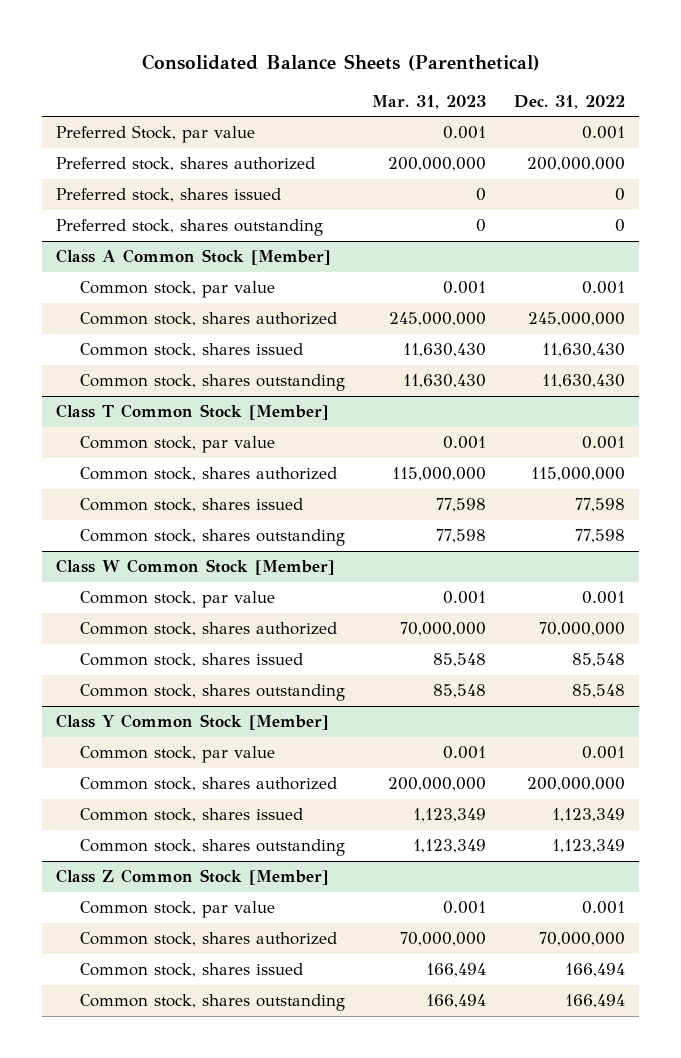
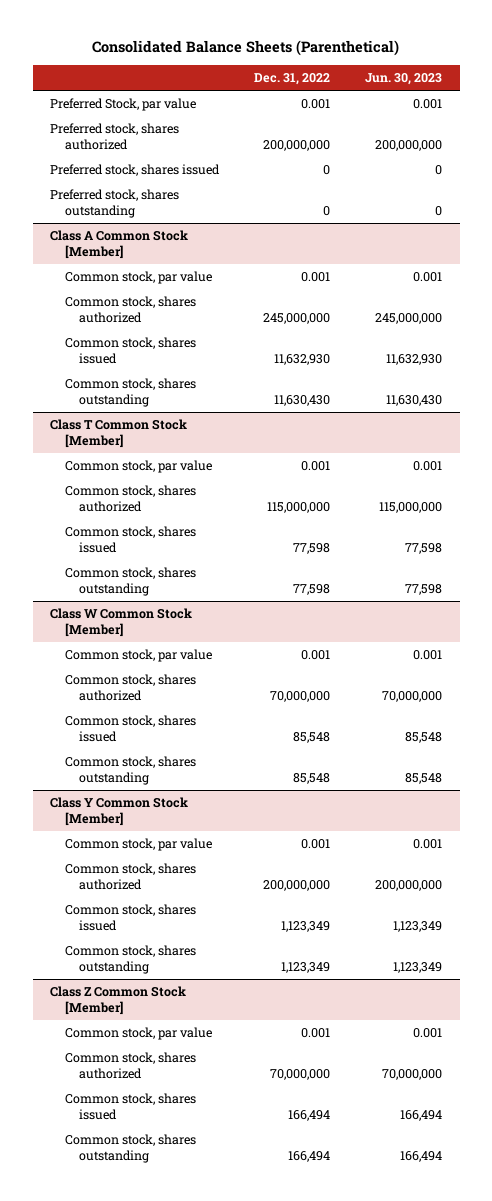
- | Mar. 31, 2023 | Dec. 31, 2022
+ | Dec. 31, 2022 | Jun. 30, 2023
@ Class A Common Stock [Member]
- Common stock, shares issued | 11,630,430 | 11,630,430
+ Common stock, shares issued | 11,632,930 | 11,632,930

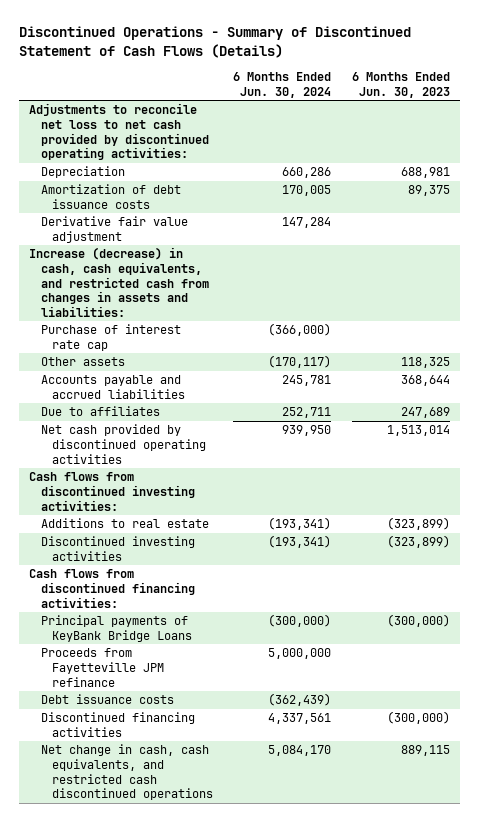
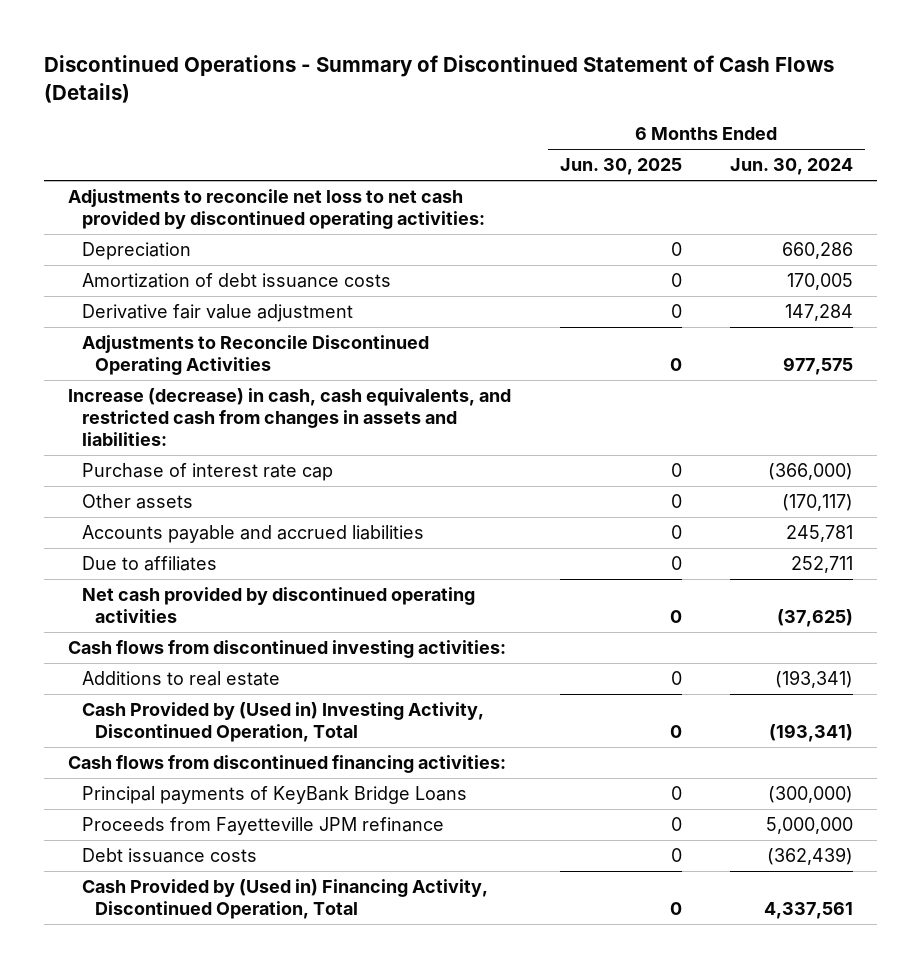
- | 6 Months Ended Jun. 30, 2024 | 6 Months Ended Jun. 30, 2023
+ | 6 Months Ended Jun. 30, 2025 | 6 Months Ended Jun. 30, 2024
+ Adjustments to Reconcile Discontinued Operating Activities | 0 | 977,575
- Net cash provided by discontinued operating activities | 939,950 | 1,513,014
+ Net cash provided by discontinued operating activities | 0 | (37,625)
- Discontinued investing activities | (193,341) | (323,899)
+ Cash Provided by (Used in) Investing Activity, Discontinued Operation, Total | 0 | (193,341)
- Discontinued financing activities | 4,337,561 | (300,000)
- Net change in cash, cash equivalents, and restricted cash discontinued operations | 5,084,170 | 889,115
+ Cash Provided by (Used in) Financing Activity, Discontinued Operation, Total | 0 | 4,337,561

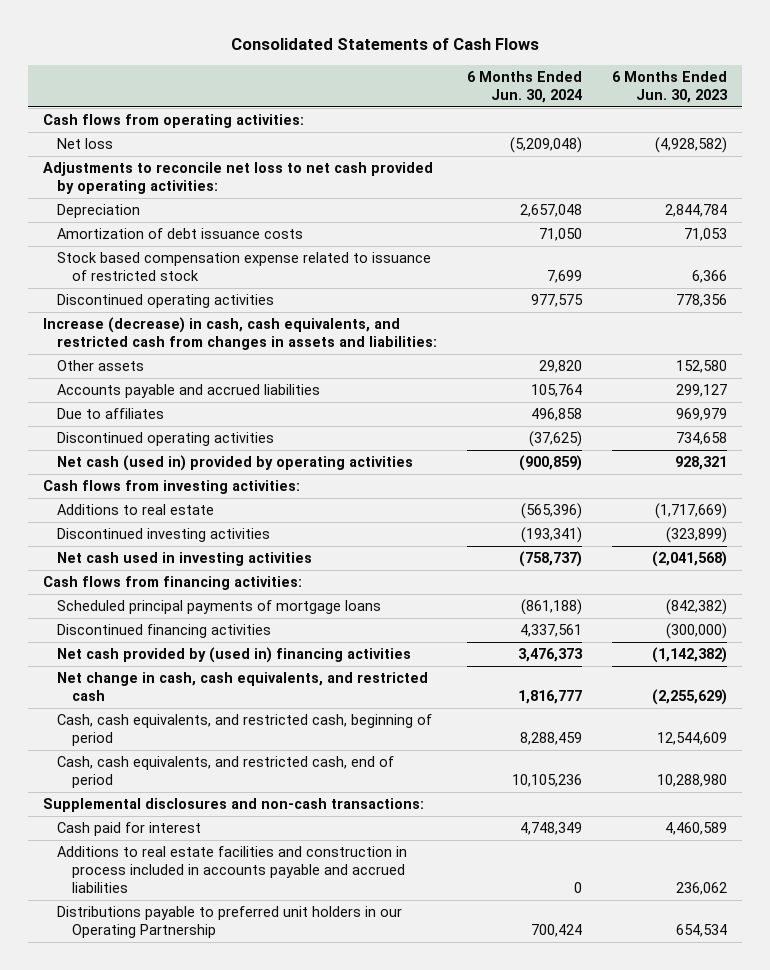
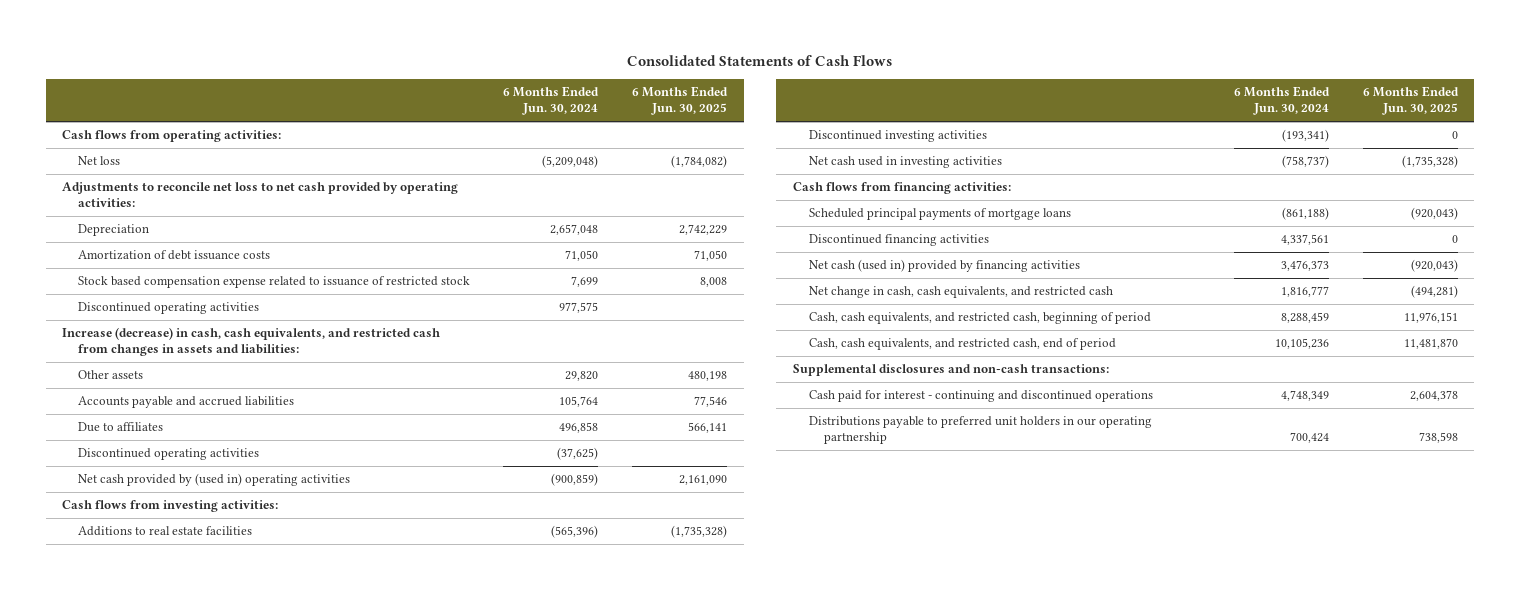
- | 6 Months Ended Jun. 30, 2024 | 6 Months Ended Jun. 30, 2023
+ | 6 Months Ended Jun. 30, 2024 | 6 Months Ended Jun. 30, 2025
- Net cash (used in) provided by operating activities | (900,859) | 928,321
+ Net cash provided by (used in) operating activities | (900,859) | 2,161,090
- Additions to real estate | (565,396) | (1,717,669)
+ Additions to real estate facilities | (565,396) | (1,735,328)
- Net cash provided by (used in) financing activities | 3,476,373 | (1,142,382)
+ Net cash (used in) provided by financing activities | 3,476,373 | (920,043)
- Cash paid for interest | 4,748,349 | 4,460,589
- Additions to real estate facilities and construction in process included in accounts payable and accrued liabilities | 0 | 236,062
- Distributions payable to preferred unit holders in our Operating Partnership | 700,424 | 654,534
+ Cash paid for interest - continuing and discontinued operations | 4,748,349 | 2,604,378
+ Distributions payable to preferred unit holders in our operating partnership | 700,424 | 738,598

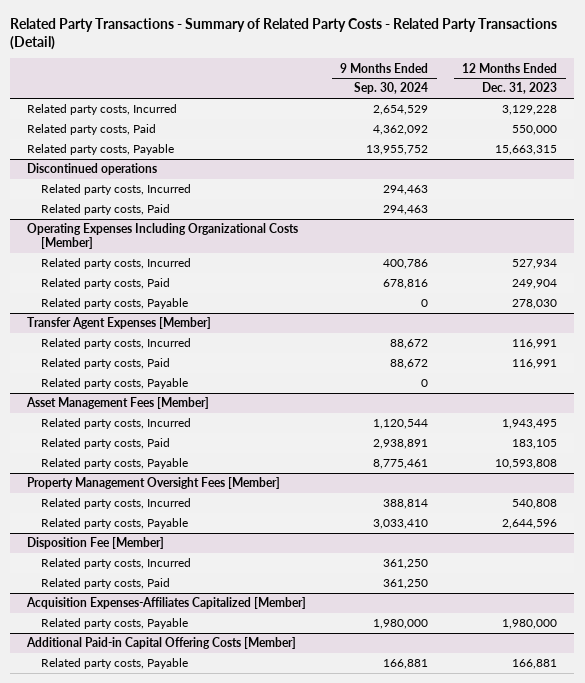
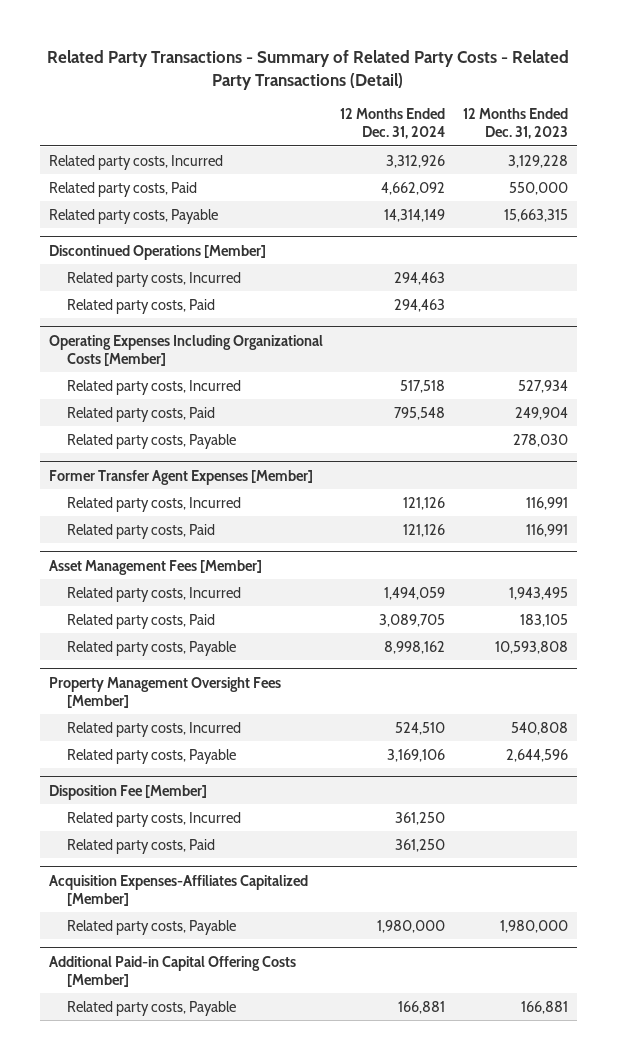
- | 9 Months Ended Sep. 30, 2024 | 12 Months Ended Dec. 31, 2023
+ | 12 Months Ended Dec. 31, 2024 | 12 Months Ended Dec. 31, 2023
- Discontinued operations
+ Discontinued Operations [Member]
- Transfer Agent Expenses [Member]
+ Former Transfer Agent Expenses [Member]
- Related party costs, Payable | 0 |

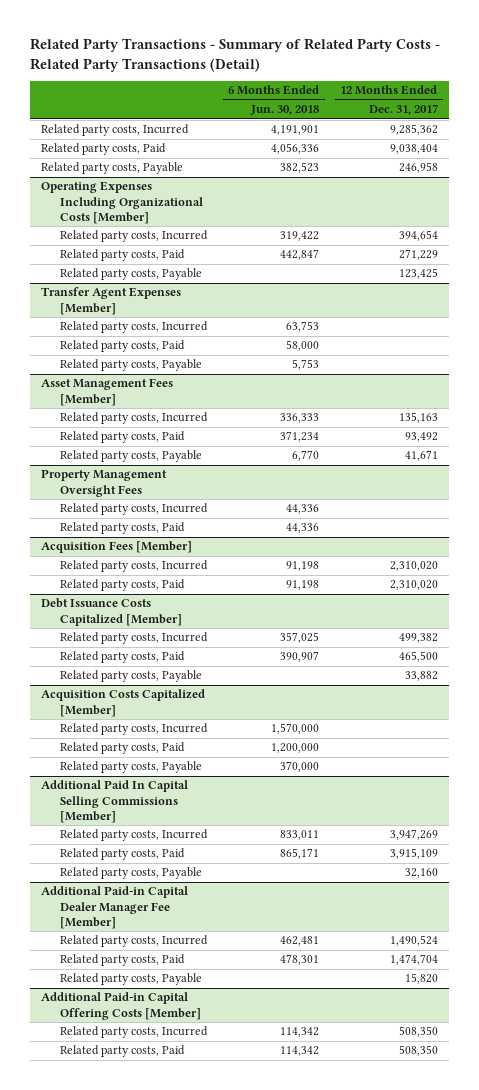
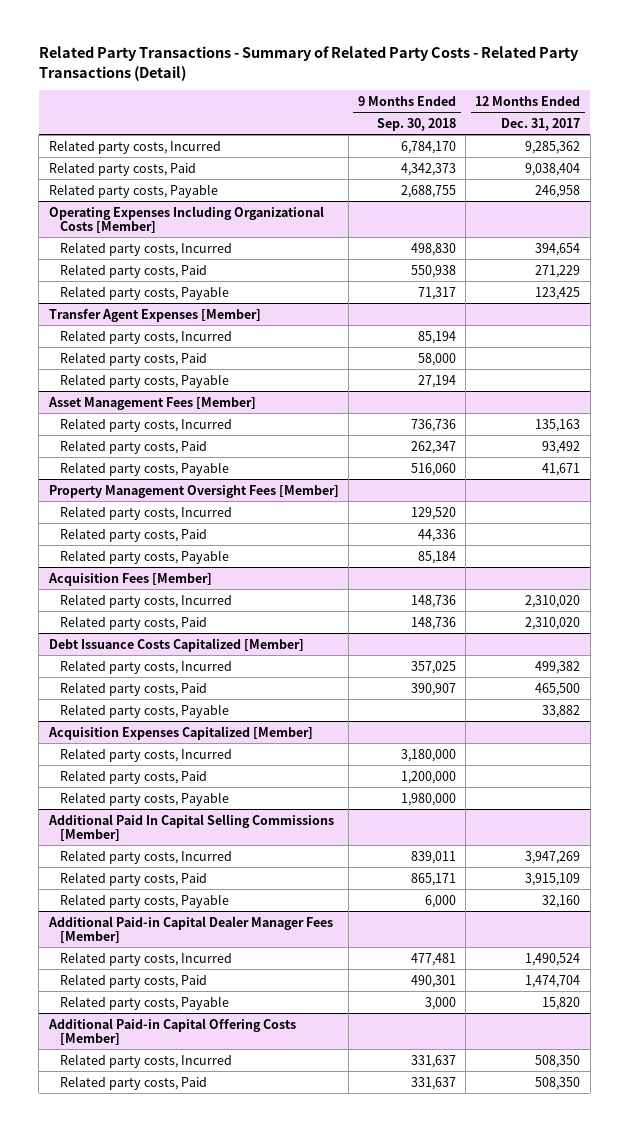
- | 6 Months Ended Jun. 30, 2018 | 12 Months Ended Dec. 31, 2017
+ | 9 Months Ended Sep. 30, 2018 | 12 Months Ended Dec. 31, 2017
- Property Management Oversight Fees
+ Property Management Oversight Fees [Member]
+ Related party costs, Payable | 85,184 |
- Acquisition Costs Capitalized [Member]
+ Acquisition Expenses Capitalized [Member]
- Additional Paid-in Capital Dealer Manager Fee [Member]
+ Additional Paid-in Capital Dealer Manager Fees [Member]

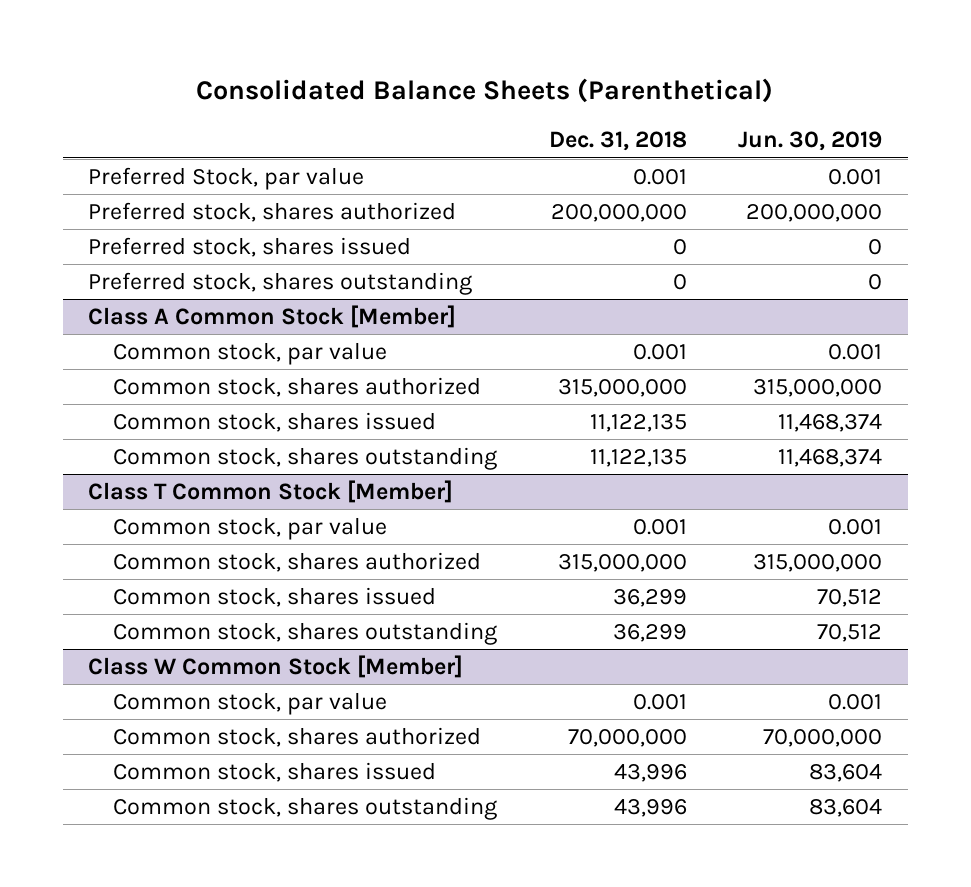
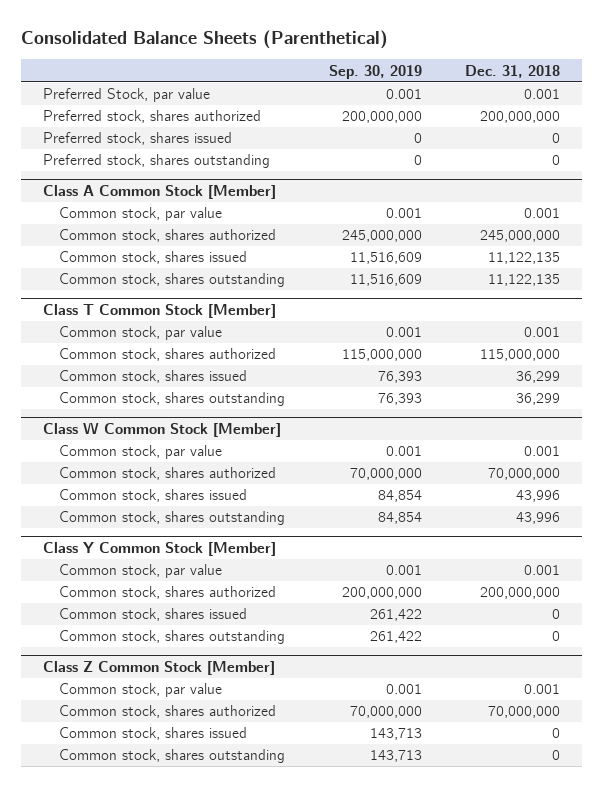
- | Dec. 31, 2018 | Jun. 30, 2019
+ | Sep. 30, 2019 | Dec. 31, 2018
@ Class A Common Stock [Member]
- Common stock, shares authorized | 315,000,000 | 315,000,000
+ Common stock, shares authorized | 245,000,000 | 245,000,000
@ Class T Common Stock [Member]
- Common stock, shares authorized | 315,000,000 | 315,000,000
+ Common stock, shares authorized | 115,000,000 | 115,000,000
+ Class Y Common Stock [Member]
+ Common stock, par value | 0.001 | 0.001
+ Common stock, shares authorized | 200,000,000 | 200,000,000
+ Common stock, shares issued | 261,422 | 0
+ Common stock, shares outstanding | 261,422 | 0
+ Class Z Common Stock [Member]
+ Common stock, par value | 0.001 | 0.001
+ Common stock, shares authorized | 70,000,000 | 70,000,000
+ Common stock, shares issued | 143,713 | 0
+ Common stock, shares outstanding | 143,713 | 0

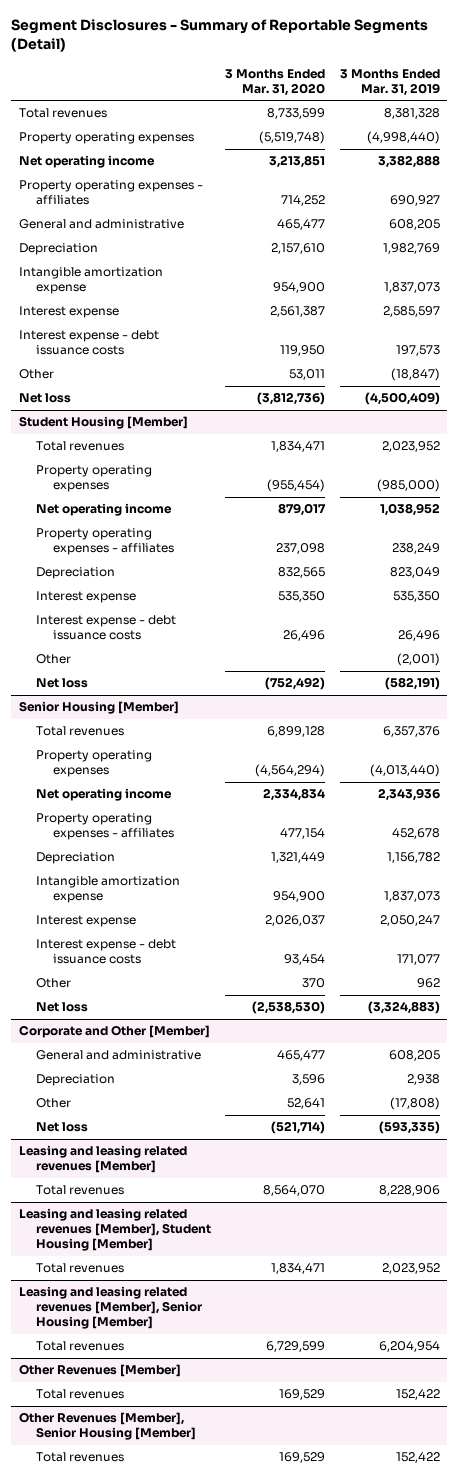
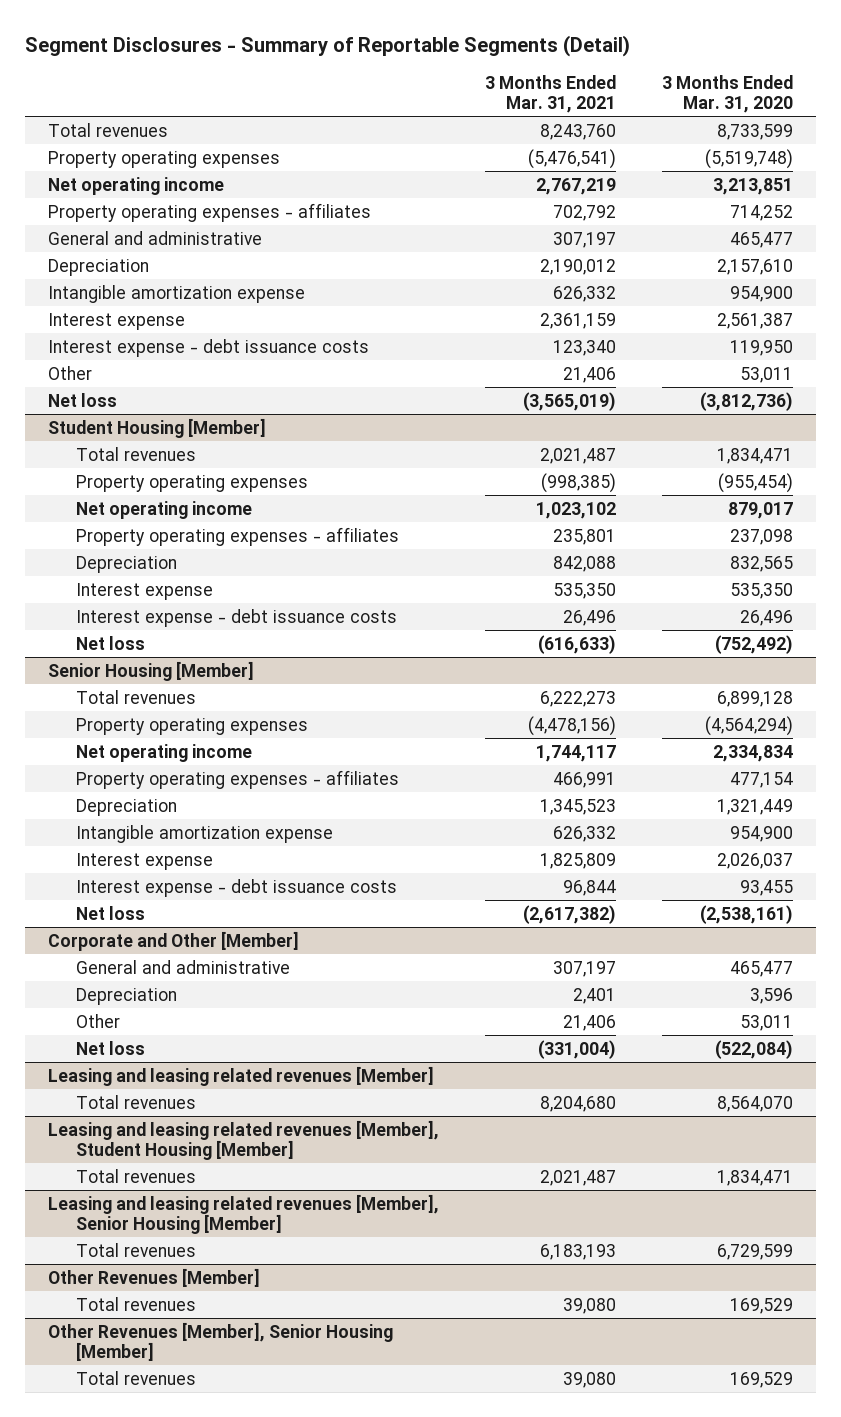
- | 3 Months Ended Mar. 31, 2020 | 3 Months Ended Mar. 31, 2019
+ | 3 Months Ended Mar. 31, 2021 | 3 Months Ended Mar. 31, 2020
@ Student Housing [Member]
- Other | | (2,001)
@ Senior Housing [Member]
- Interest expense - debt issuance costs | 93,454 | 171,077
- Other | 370 | 962
- Net loss | (2,538,530) | (3,324,883)
+ Interest expense - debt issuance costs | 96,844 | 93,455
+ Net loss | (2,617,382) | (2,538,161)
@ Corporate and Other [Member]
- Other | 52,641 | (17,808)
- Net loss | (521,714) | (593,335)
+ Other | 21,406 | 53,011
+ Net loss | (331,004) | (522,084)

